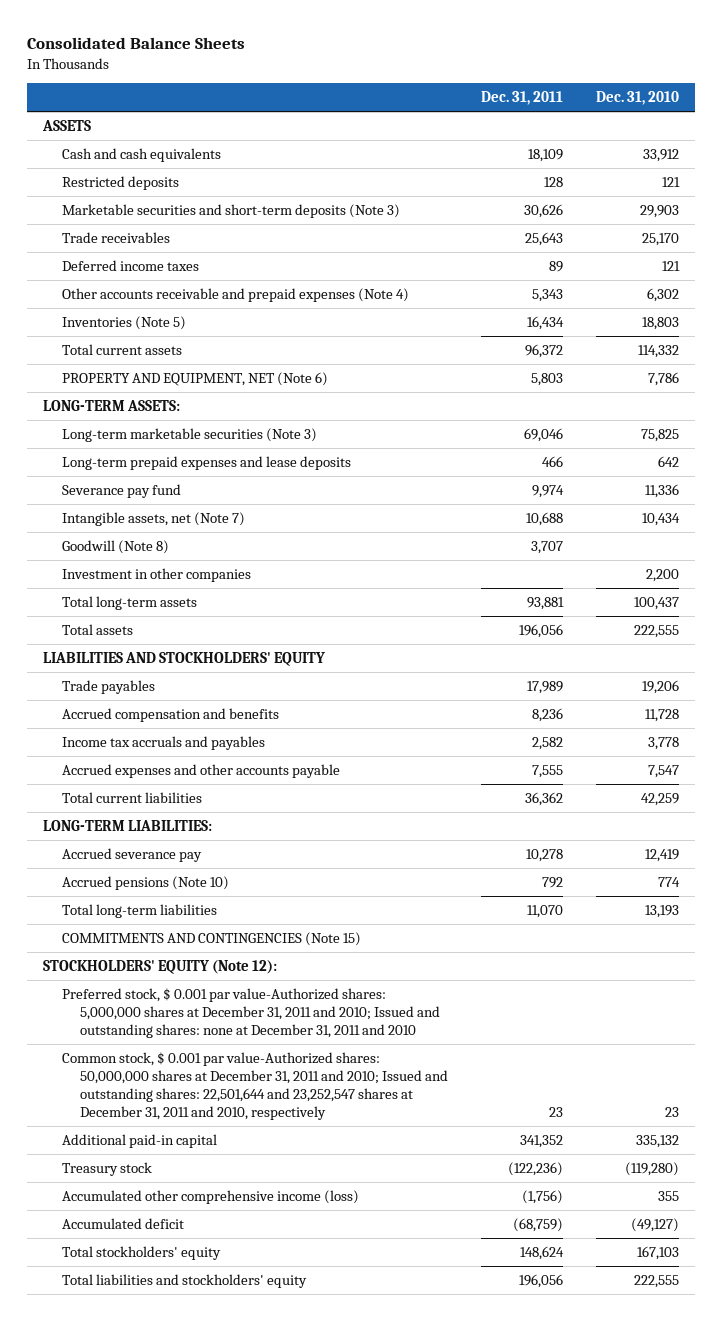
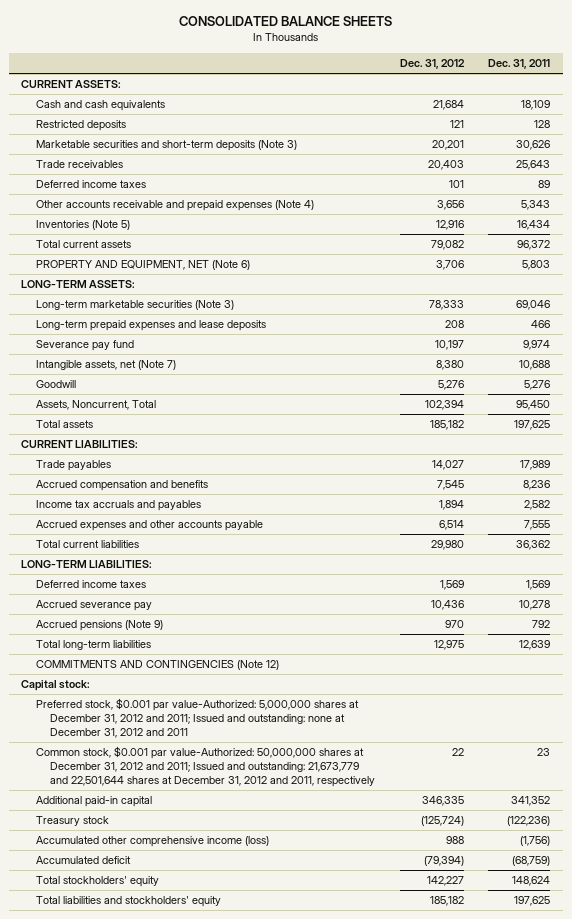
- Consolidated Balance Sheets
+ CONSOLIDATED BALANCE SHEETS
- | Dec. 31, 2011 | Dec. 31, 2010
+ | Dec. 31, 2012 | Dec. 31, 2011
- ASSETS
+ CURRENT ASSETS:
- Goodwill (Note 8) | 3,707 |
- Investment in other companies | | 2,200
- Total long-term assets | 93,881 | 100,437
- Total assets | 196,056 | 222,555
- LIABILITIES AND STOCKHOLDERS' EQUITY
+ Goodwill | 5,276 | 5,276
+ Assets, Noncurrent, Total | 102,394 | 95,450
+ Total assets | 185,182 | 197,625
+ CURRENT LIABILITIES:
+ Deferred income taxes | 1,569 | 1,569
- Accrued pensions (Note 10) | 792 | 774
- Total long-term liabilities | 11,070 | 13,193
- COMMITMENTS AND CONTINGENCIES (Note 15)
- STOCKHOLDERS' EQUITY (Note 12):
- Preferred stock, $ 0.001 par value-Authorized shares: 5,000,000 shares at December 31, 2011 and 2010; Issued and outstanding shares: none at December 31, 2011 and 2010
- Common stock, $ 0.001 par value-Authorized shares: 50,000,000 shares at December 31, 2011 and 2010; Issued and outstanding shares: 22,501,644 and 23,252,547 shares at December 31, 2011 and 2010, respectively | 23 | 23
+ Accrued pensions (Note 9) | 970 | 792
+ Total long-term liabilities | 12,975 | 12,639
+ COMMITMENTS AND CONTINGENCIES (Note 12)
+ Capital stock:
+ Preferred stock, $0.001 par value-Authorized: 5,000,000 shares at December 31, 2012 and 2011; Issued and outstanding: none at December 31, 2012 and 2011
+ Common stock, $0.001 par value-Authorized: 50,000,000 shares at December 31, 2012 and 2011; Issued and outstanding: 21,673,779 and 22,501,644 shares at December 31, 2012 and 2011, respectively | 22 | 23
- Total liabilities and stockholders' equity | 196,056 | 222,555
+ Total liabilities and stockholders' equity | 185,182 | 197,625

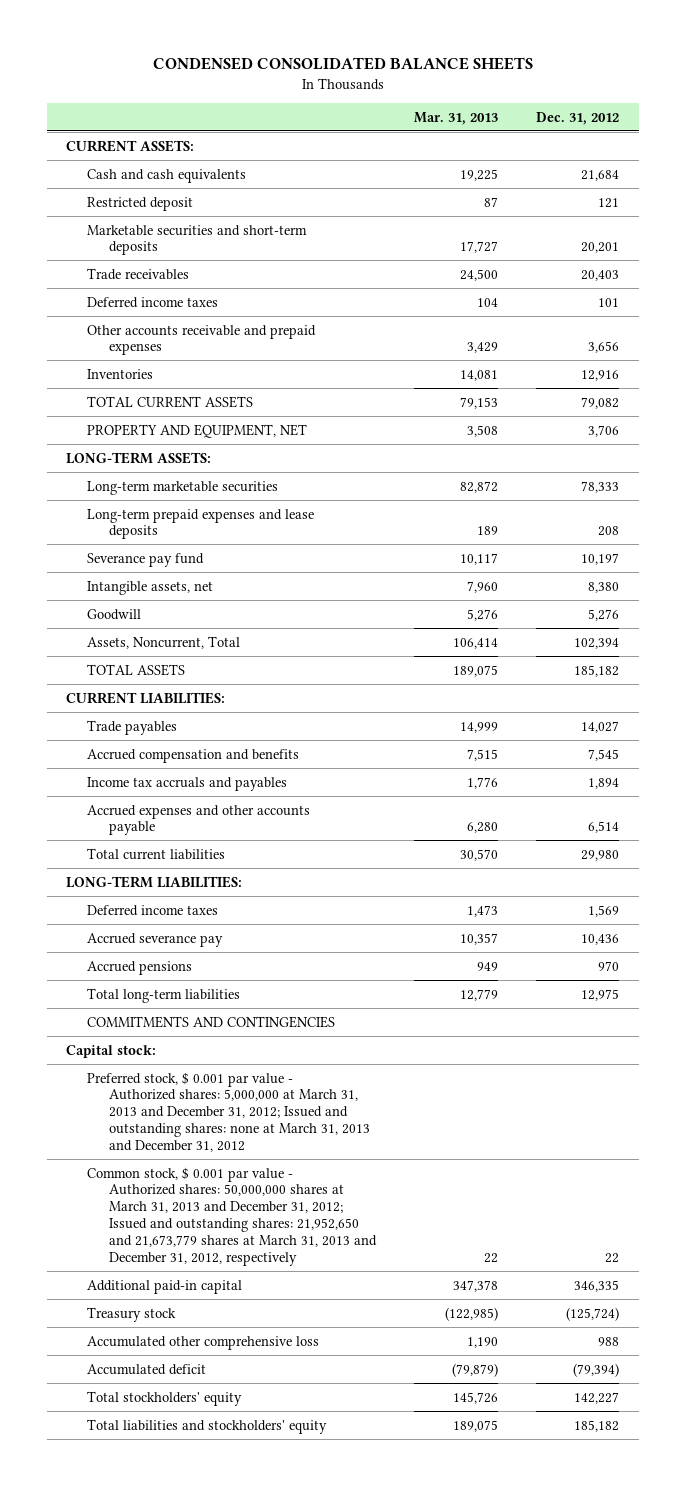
- CONSOLIDATED BALANCE SHEETS
+ CONDENSED CONSOLIDATED BALANCE SHEETS
- | Dec. 31, 2012 | Dec. 31, 2011
+ | Mar. 31, 2013 | Dec. 31, 2012
- Restricted deposits | 121 | 128
- Marketable securities and short-term deposits (Note 3) | 20,201 | 30,626
+ Restricted deposit | 87 | 121
+ Marketable securities and short-term deposits | 17,727 | 20,201
- Other accounts receivable and prepaid expenses (Note 4) | 3,656 | 5,343
- Inventories (Note 5) | 12,916 | 16,434
- Total current assets | 79,082 | 96,372
- PROPERTY AND EQUIPMENT, NET (Note 6) | 3,706 | 5,803
+ Other accounts receivable and prepaid expenses | 3,429 | 3,656
+ Inventories | 14,081 | 12,916
+ TOTAL CURRENT ASSETS | 79,153 | 79,082
+ PROPERTY AND EQUIPMENT, NET | 3,508 | 3,706
- Long-term marketable securities (Note 3) | 78,333 | 69,046
+ Long-term marketable securities | 82,872 | 78,333
- Intangible assets, net (Note 7) | 8,380 | 10,688
+ Intangible assets, net | 7,960 | 8,380
- Total assets | 185,182 | 197,625
+ TOTAL ASSETS | 189,075 | 185,182
- Accrued pensions (Note 9) | 970 | 792
+ Accrued pensions | 949 | 970
- COMMITMENTS AND CONTINGENCIES (Note 12)
+ COMMITMENTS AND CONTINGENCIES
- Preferred stock, $0.001 par value-Authorized: 5,000,000 shares at December 31, 2012 and 2011; Issued and outstanding: none at December 31, 2012 and 2011
- Common stock, $0.001 par value-Authorized: 50,000,000 shares at December 31, 2012 and 2011; Issued and outstanding: 21,673,779 and 22,501,644 shares at December 31, 2012 and 2011, respectively | 22 | 23
+ Preferred stock, $ 0.001 par value - Authorized shares: 5,000,000 at March 31, 2013 and December 31, 2012; Issued and outstanding shares: none at March 31, 2013 and December 31, 2012
+ Common stock, $ 0.001 par value - Authorized shares: 50,000,000 shares at March 31, 2013 and December 31, 2012; Issued and outstanding shares: 21,952,650 and 21,673,779 shares at March 31, 2013 and December 31, 2012, respectively | 22 | 22
- Accumulated other comprehensive income (loss) | 988 | (1,756)
+ Accumulated other comprehensive loss | 1,190 | 988

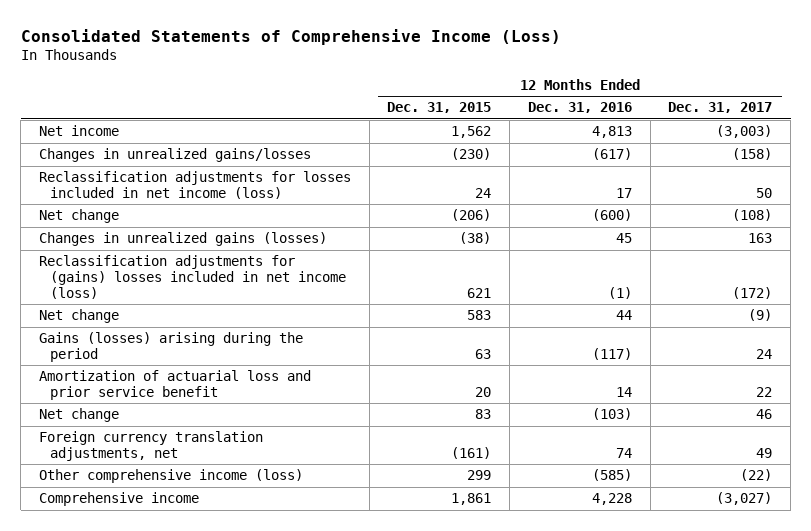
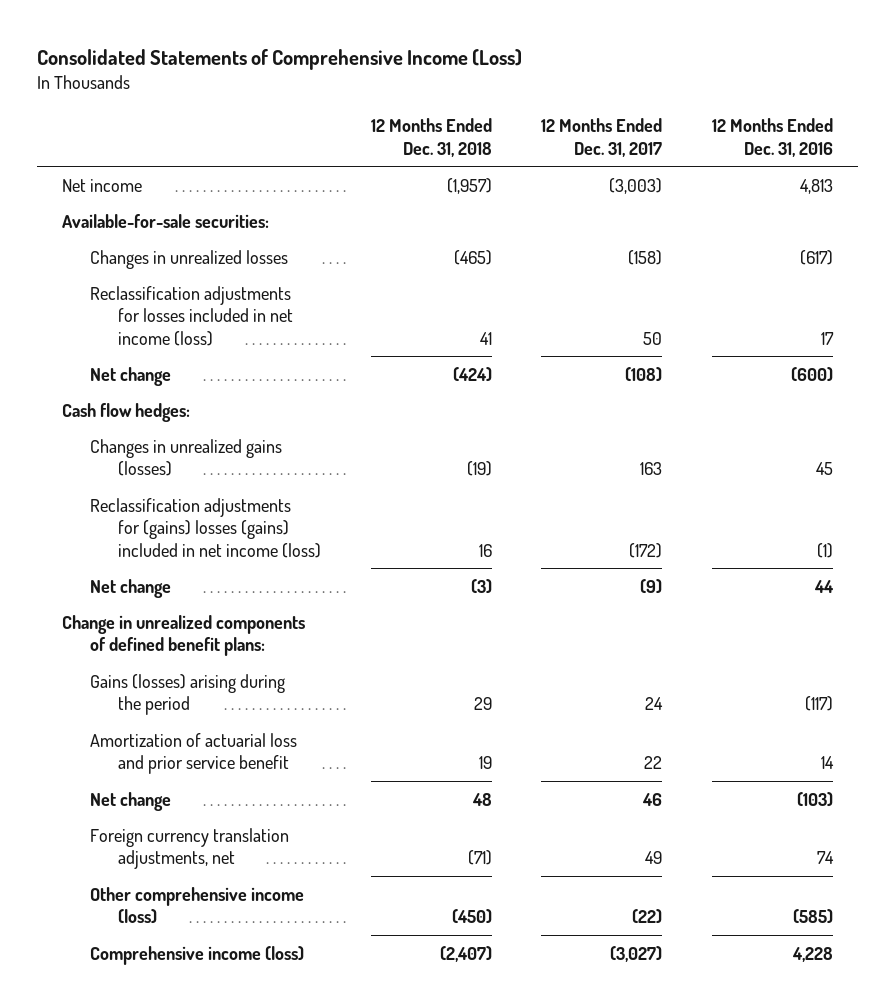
- | 12 Months Ended Dec. 31, 2015 | 12 Months Ended Dec. 31, 2016 | 12 Months Ended Dec. 31, 2017
+ | 12 Months Ended Dec. 31, 2018 | 12 Months Ended Dec. 31, 2017 | 12 Months Ended Dec. 31, 2016
- Changes in unrealized gains/losses | (230) | (617) | (158)
+ Available-for-sale securities:
+ Changes in unrealized losses | (465) | (158) | (617)
+ Cash flow hedges:
- Reclassification adjustments for (gains) losses included in net income (loss) | 621 | (1) | (172)
+ Reclassification adjustments for (gains) losses (gains) included in net income (loss) | 16 | (172) | (1)
+ Change in unrealized components of defined benefit plans:
- Comprehensive income | 1,861 | 4,228 | (3,027)
+ Comprehensive income (loss) | (2,407) | (3,027) | 4,228

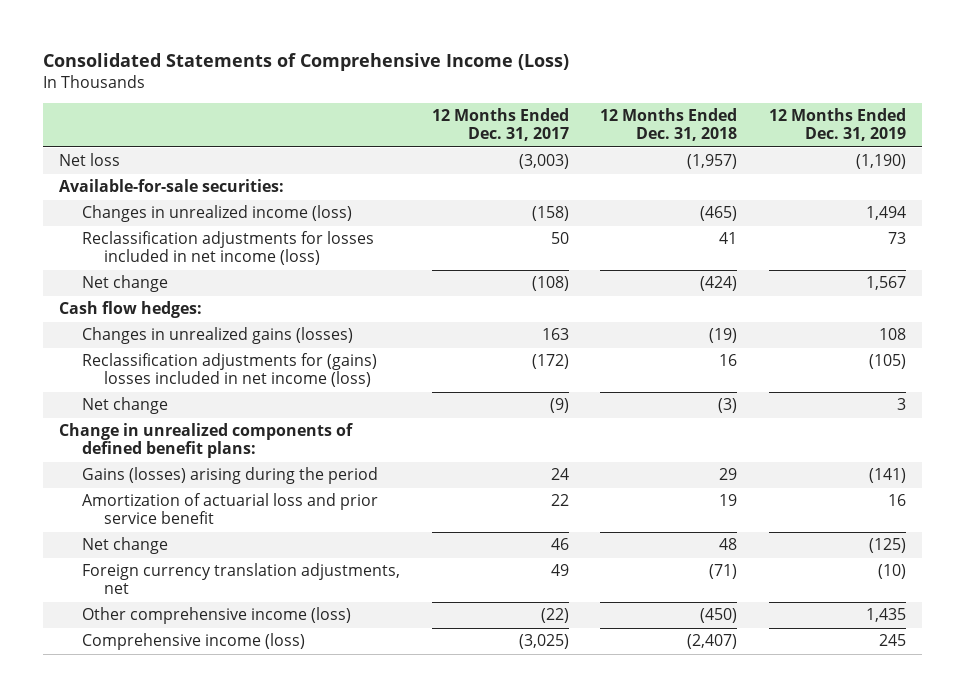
- | 12 Months Ended Dec. 31, 2018 | 12 Months Ended Dec. 31, 2017 | 12 Months Ended Dec. 31, 2016
+ | 12 Months Ended Dec. 31, 2017 | 12 Months Ended Dec. 31, 2018 | 12 Months Ended Dec. 31, 2019
- Net income | (1,957) | (3,003) | 4,813
+ Net loss | (3,003) | (1,957) | (1,190)
- Changes in unrealized losses | (465) | (158) | (617)
+ Changes in unrealized income (loss) | (158) | (465) | 1,494
- Reclassification adjustments for (gains) losses (gains) included in net income (loss) | 16 | (172) | (1)
+ Reclassification adjustments for (gains) losses included in net income (loss) | (172) | 16 | (105)
- Comprehensive income (loss) | (2,407) | (3,027) | 4,228
+ Comprehensive income (loss) | (3,025) | (2,407) | 245

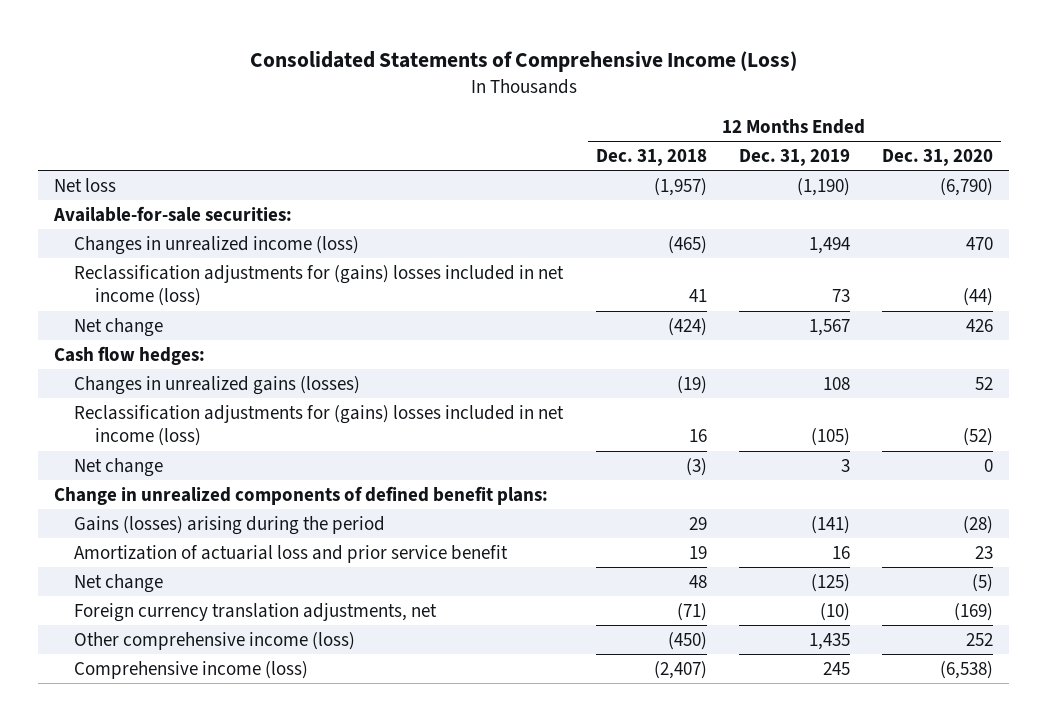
- | 12 Months Ended Dec. 31, 2017 | 12 Months Ended Dec. 31, 2018 | 12 Months Ended Dec. 31, 2019
+ | 12 Months Ended Dec. 31, 2018 | 12 Months Ended Dec. 31, 2019 | 12 Months Ended Dec. 31, 2020
- Reclassification adjustments for losses included in net income (loss) | 50 | 41 | 73
+ Reclassification adjustments for (gains) losses included in net income (loss) | 41 | 73 | (44)

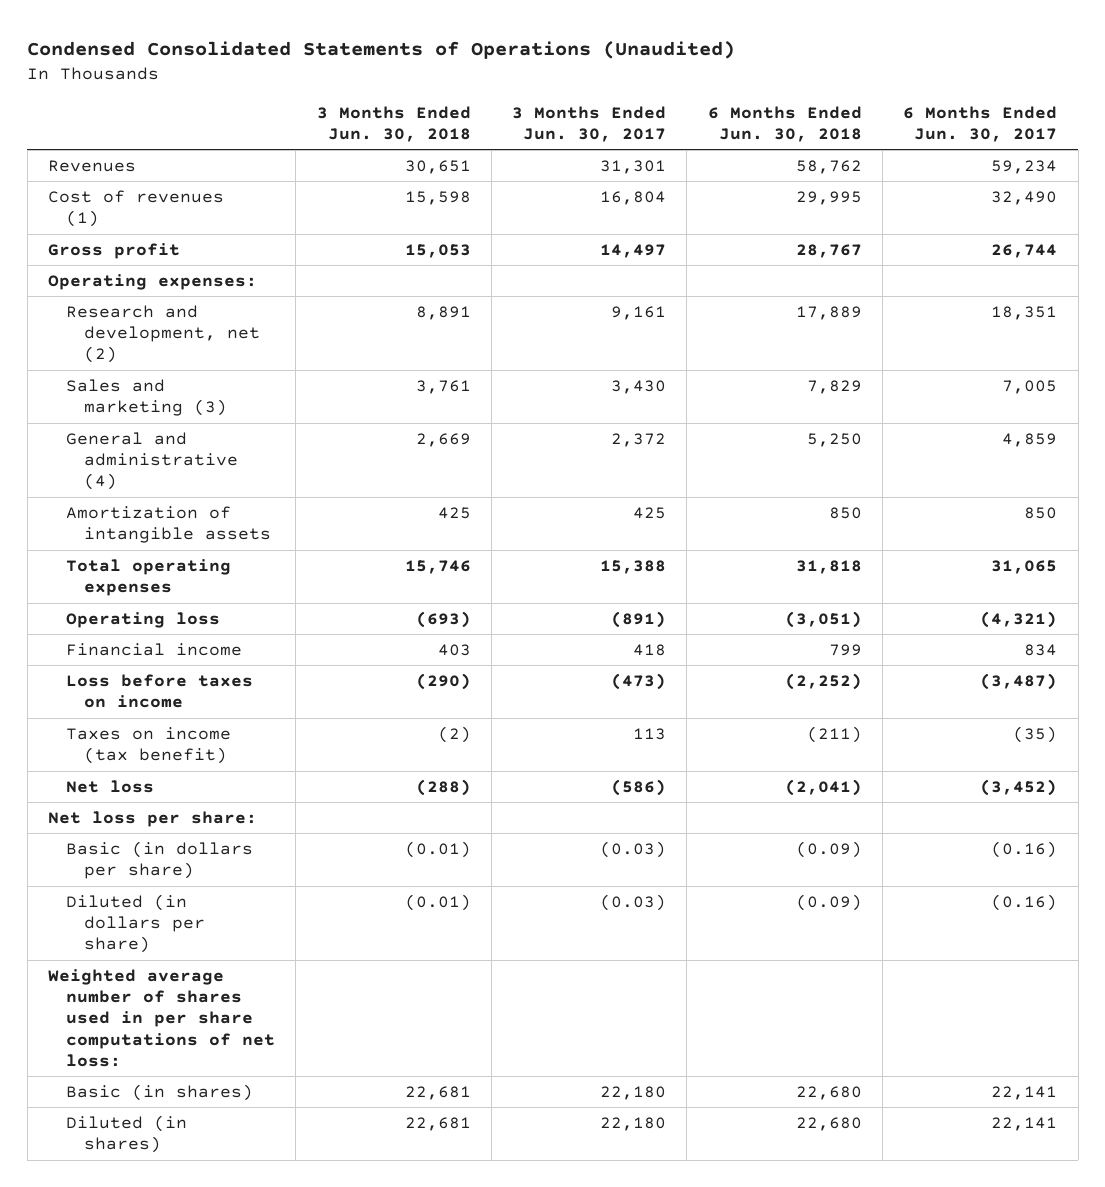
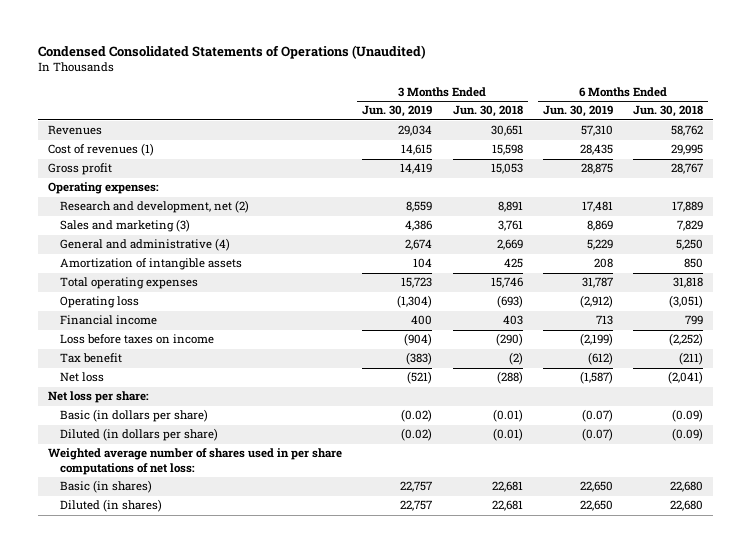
- | 3 Months Ended Jun. 30, 2018 | 3 Months Ended Jun. 30, 2017 | 6 Months Ended Jun. 30, 2018 | 6 Months Ended Jun. 30, 2017
+ | 3 Months Ended Jun. 30, 2019 | 3 Months Ended Jun. 30, 2018 | 6 Months Ended Jun. 30, 2019 | 6 Months Ended Jun. 30, 2018
- Taxes on income (tax benefit) | (2) | 113 | (211) | (35)
+ Tax benefit | (383) | (2) | (612) | (211)

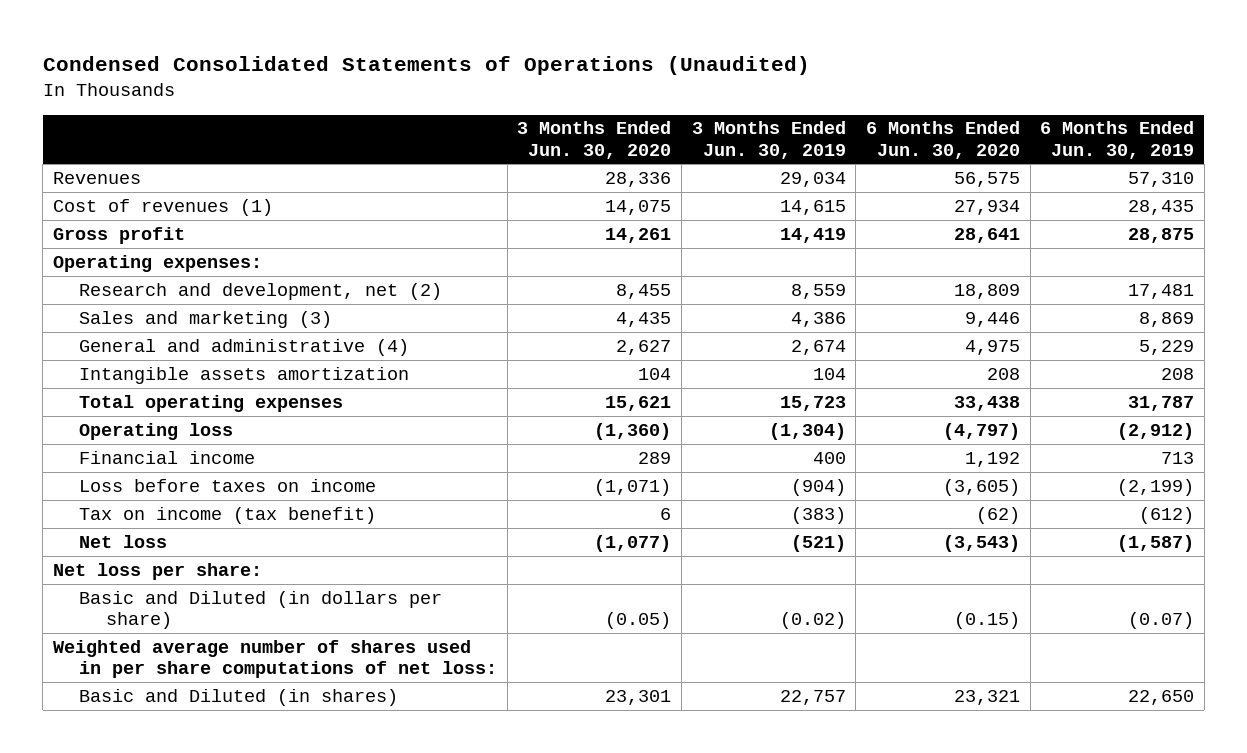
- | 3 Months Ended Jun. 30, 2019 | 3 Months Ended Jun. 30, 2018 | 6 Months Ended Jun. 30, 2019 | 6 Months Ended Jun. 30, 2018
+ | 3 Months Ended Jun. 30, 2020 | 3 Months Ended Jun. 30, 2019 | 6 Months Ended Jun. 30, 2020 | 6 Months Ended Jun. 30, 2019
- Amortization of intangible assets | 104 | 425 | 208 | 850
+ Intangible assets amortization | 104 | 104 | 208 | 208
- Tax benefit | (383) | (2) | (612) | (211)
+ Tax on income (tax benefit) | 6 | (383) | (62) | (612)
- Basic (in dollars per share) | (0.02) | (0.01) | (0.07) | (0.09)
- Diluted (in dollars per share) | (0.02) | (0.01) | (0.07) | (0.09)
+ Basic and Diluted (in dollars per share) | (0.05) | (0.02) | (0.15) | (0.07)
- Basic (in shares) | 22,757 | 22,681 | 22,650 | 22,680
- Diluted (in shares) | 22,757 | 22,681 | 22,650 | 22,680
+ Basic and Diluted (in shares) | 23,301 | 22,757 | 23,321 | 22,650

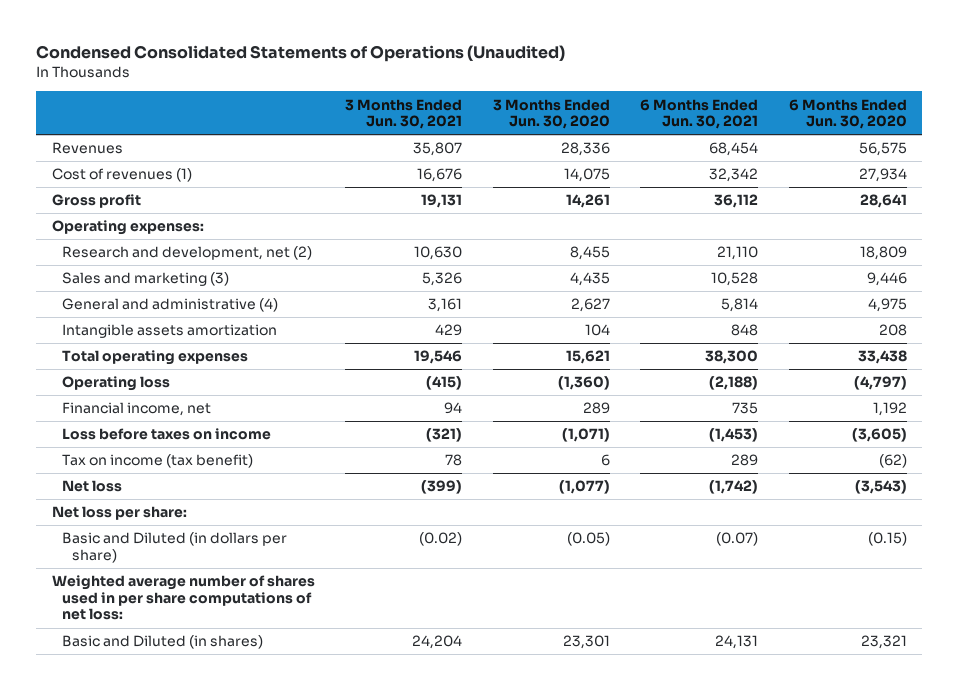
- | 3 Months Ended Jun. 30, 2020 | 3 Months Ended Jun. 30, 2019 | 6 Months Ended Jun. 30, 2020 | 6 Months Ended Jun. 30, 2019
+ | 3 Months Ended Jun. 30, 2021 | 3 Months Ended Jun. 30, 2020 | 6 Months Ended Jun. 30, 2021 | 6 Months Ended Jun. 30, 2020
- Financial income | 289 | 400 | 1,192 | 713
+ Financial income, net | 94 | 289 | 735 | 1,192

